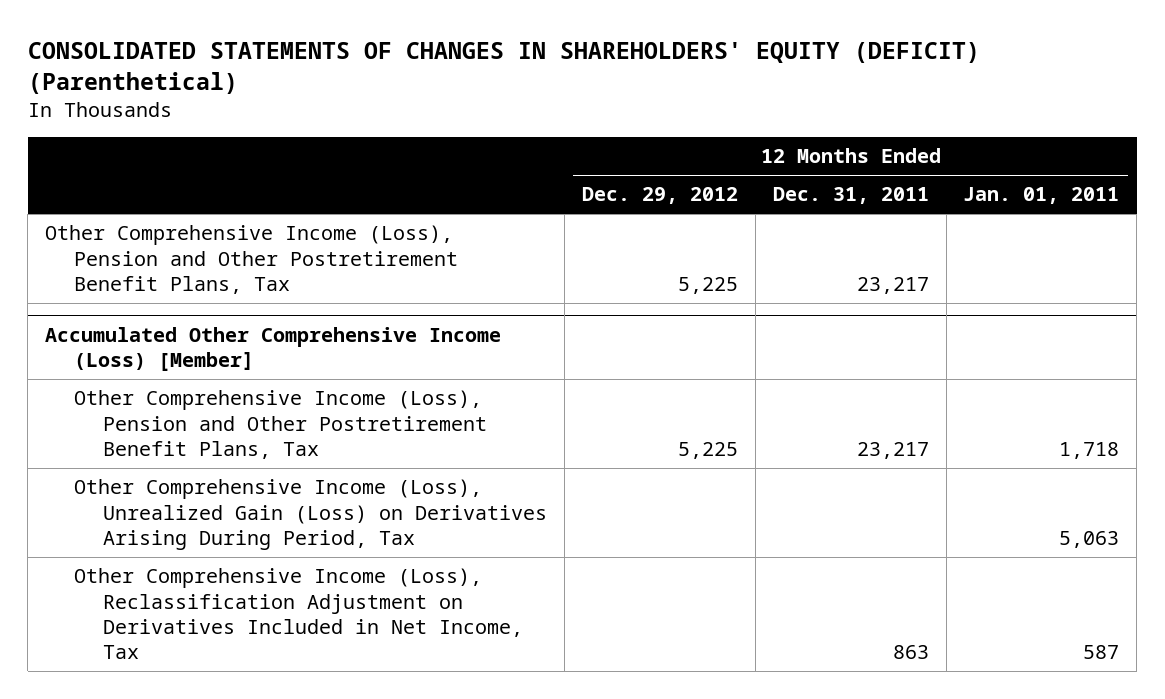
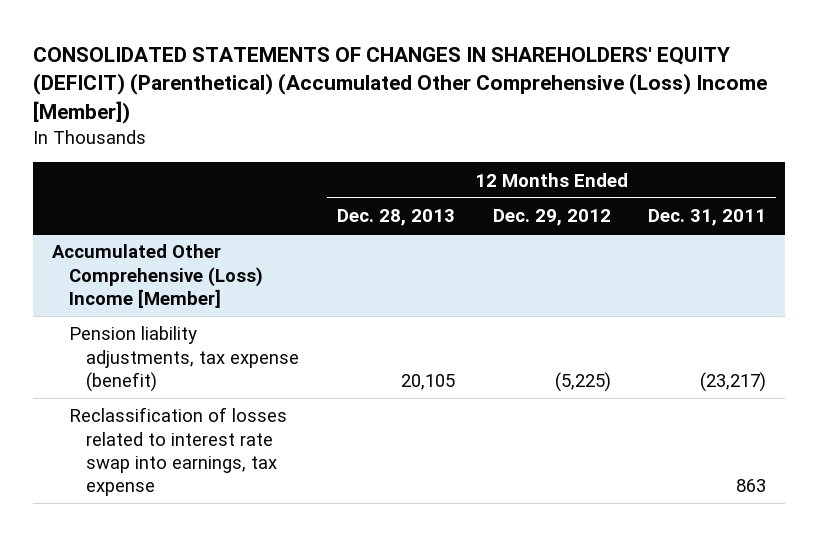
- CONSOLIDATED STATEMENTS OF CHANGES IN SHAREHOLDERS' EQUITY (DEFICIT) (Parenthetical)
+ CONSOLIDATED STATEMENTS OF CHANGES IN SHAREHOLDERS' EQUITY (DEFICIT) (Parenthetical) (Accumulated Other Comprehensive (Loss) Income [Member])
- | 12 Months Ended Dec. 29, 2012 | 12 Months Ended Dec. 31, 2011 | 12 Months Ended Jan. 01, 2011
+ | 12 Months Ended Dec. 28, 2013 | 12 Months Ended Dec. 29, 2012 | 12 Months Ended Dec. 31, 2011
- Other Comprehensive Income (Loss), Pension and Other Postretirement Benefit Plans, Tax | 5,225 | 23,217 |
- Accumulated Other Comprehensive Income (Loss) [Member]
- Other Comprehensive Income (Loss), Pension and Other Postretirement Benefit Plans, Tax | 5,225 | 23,217 | 1,718
- Other Comprehensive Income (Loss), Unrealized Gain (Loss) on Derivatives Arising During Period, Tax | | | 5,063
- Other Comprehensive Income (Loss), Reclassification Adjustment on Derivatives Included in Net Income, Tax | | 863 | 587
+ Accumulated Other Comprehensive (Loss) Income [Member]
+ Pension liability adjustments, tax expense (benefit) | 20,105 | (5,225) | (23,217)
+ Reclassification of losses related to interest rate swap into earnings, tax expense | | | 863

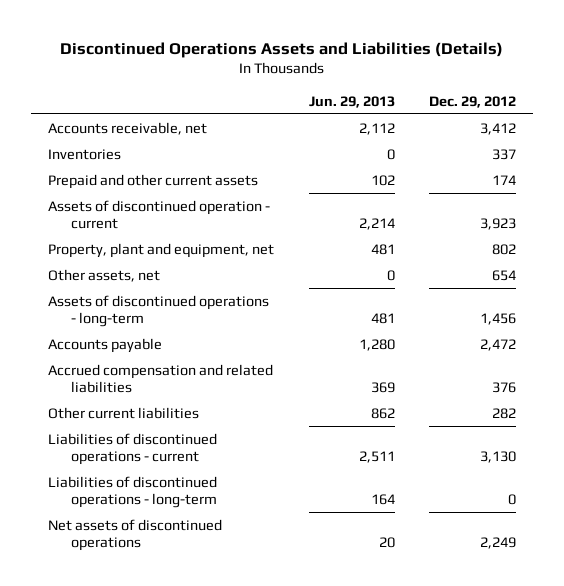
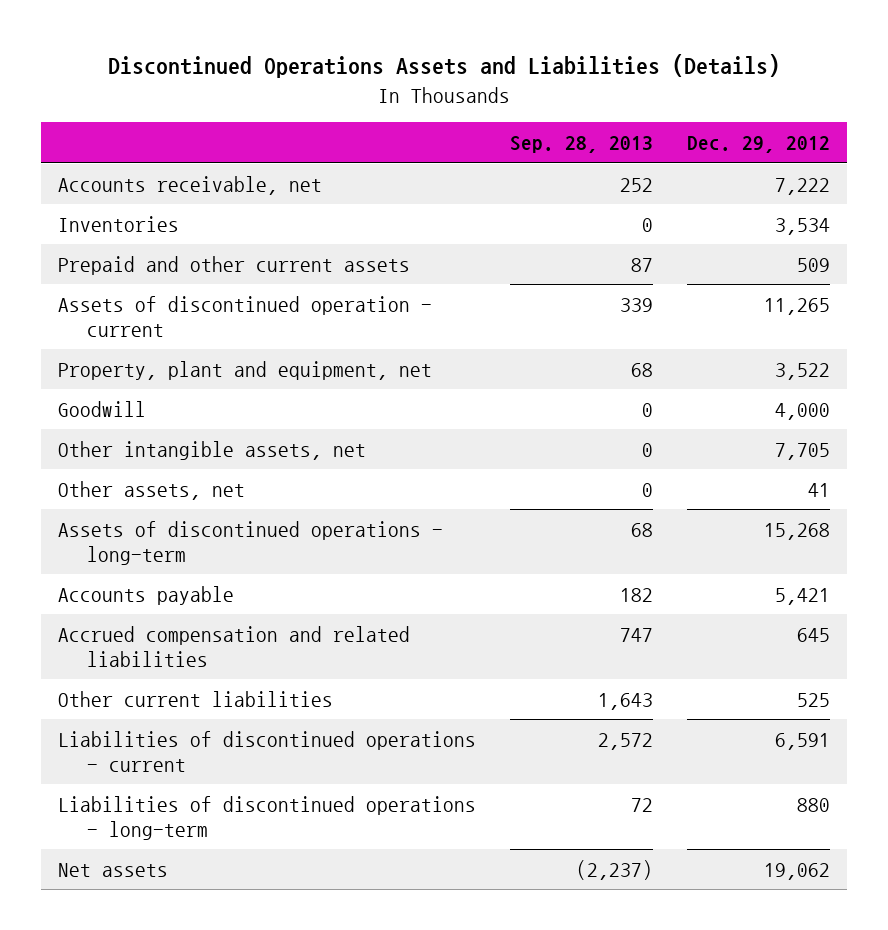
- | Jun. 29, 2013 | Dec. 29, 2012
+ | Sep. 28, 2013 | Dec. 29, 2012
- Accounts receivable, net | 2,112 | 3,412
- Inventories | 0 | 337
- Prepaid and other current assets | 102 | 174
- Assets of discontinued operation - current | 2,214 | 3,923
- Property, plant and equipment, net | 481 | 802
- Other assets, net | 0 | 654
- Assets of discontinued operations - long-term | 481 | 1,456
- Accounts payable | 1,280 | 2,472
- Accrued compensation and related liabilities | 369 | 376
- Other current liabilities | 862 | 282
- Liabilities of discontinued operations - current | 2,511 | 3,130
- Liabilities of discontinued operations - long-term | 164 | 0
- Net assets of discontinued operations | 20 | 2,249
+ Accounts receivable, net | 252 | 7,222
+ Inventories | 0 | 3,534
+ Prepaid and other current assets | 87 | 509
+ Assets of discontinued operation - current | 339 | 11,265
+ Property, plant and equipment, net | 68 | 3,522
+ Goodwill | 0 | 4,000
+ Other intangible assets, net | 0 | 7,705
+ Other assets, net | 0 | 41
+ Assets of discontinued operations - long-term | 68 | 15,268
+ Accounts payable | 182 | 5,421
+ Accrued compensation and related liabilities | 747 | 645
+ Other current liabilities | 1,643 | 525
+ Liabilities of discontinued operations - current | 2,572 | 6,591
+ Liabilities of discontinued operations - long-term | 72 | 880
+ Net assets | (2,237) | 19,062

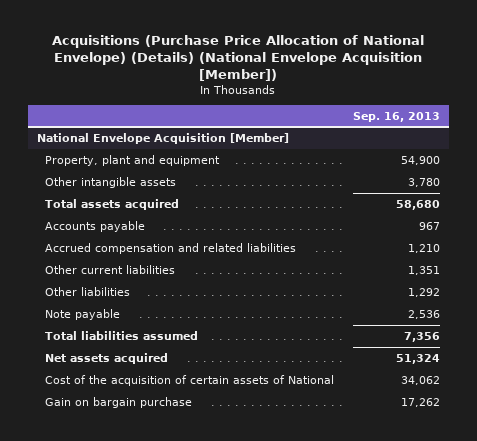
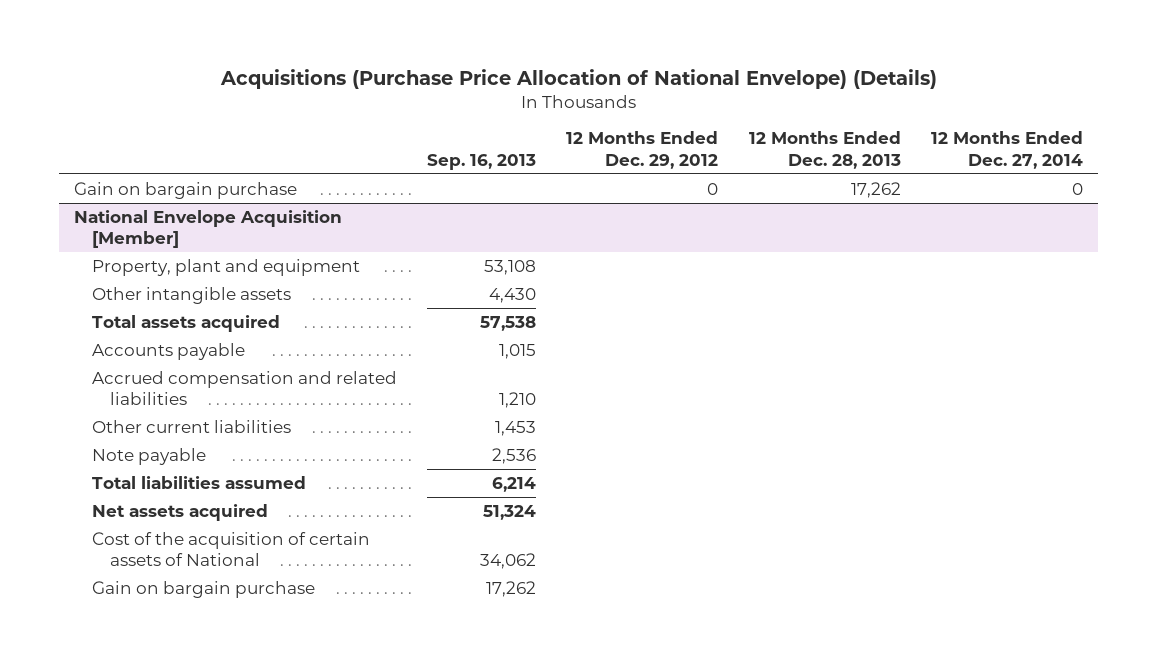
- Acquisitions (Purchase Price Allocation of National Envelope) (Details) (National Envelope Acquisition [Member])
+ Acquisitions (Purchase Price Allocation of National Envelope) (Details)
- | Sep. 16, 2013
+ | Sep. 16, 2013 | 12 Months Ended Dec. 29, 2012 | 12 Months Ended Dec. 28, 2013 | 12 Months Ended Dec. 27, 2014
+ Gain on bargain purchase | | 0 | 17,262 | 0
@ National Envelope Acquisition [Member]
- Property, plant and equipment | 54,900
- Other intangible assets | 3,780
- Total assets acquired | 58,680
- Accounts payable | 967
+ Property, plant and equipment | 53,108 | | |
+ Other intangible assets | 4,430 | | |
+ Total assets acquired | 57,538 | | |
+ Accounts payable | 1,015 | | |
- Other current liabilities | 1,351
- Other liabilities | 1,292
+ Other current liabilities | 1,453 | | |
- Total liabilities assumed | 7,356
+ Total liabilities assumed | 6,214 | | |

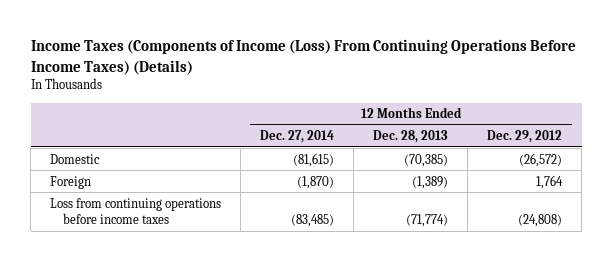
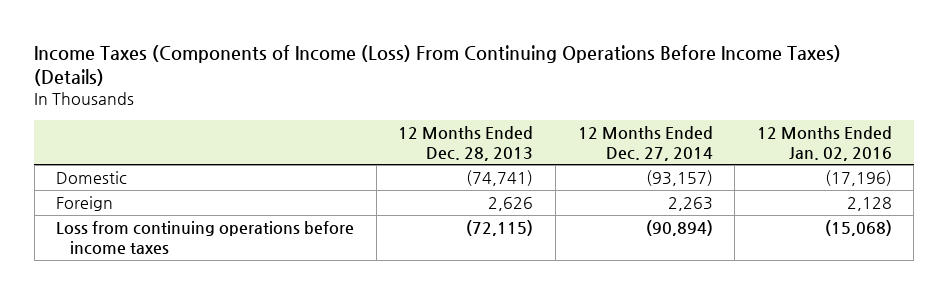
- | 12 Months Ended Dec. 27, 2014 | 12 Months Ended Dec. 28, 2013 | 12 Months Ended Dec. 29, 2012
+ | 12 Months Ended Dec. 28, 2013 | 12 Months Ended Dec. 27, 2014 | 12 Months Ended Jan. 02, 2016
- Domestic | (81,615) | (70,385) | (26,572)
- Foreign | (1,870) | (1,389) | 1,764
- Loss from continuing operations before income taxes | (83,485) | (71,774) | (24,808)
+ Domestic | (74,741) | (93,157) | (17,196)
+ Foreign | 2,626 | 2,263 | 2,128
+ Loss from continuing operations before income taxes | (72,115) | (90,894) | (15,068)

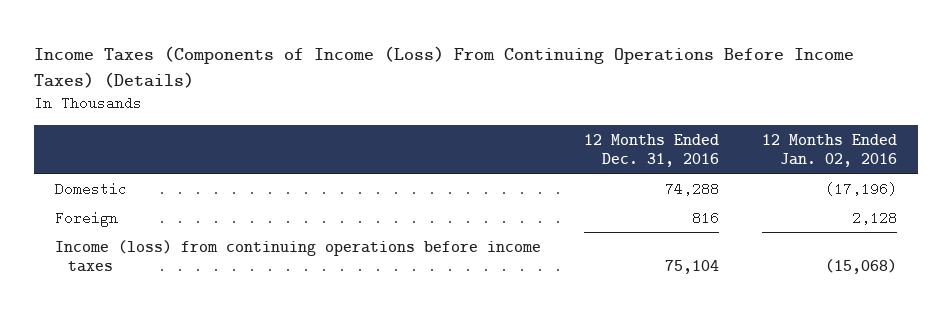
- | 12 Months Ended Dec. 28, 2013 | 12 Months Ended Dec. 27, 2014 | 12 Months Ended Jan. 02, 2016
+ | 12 Months Ended Dec. 31, 2016 | 12 Months Ended Jan. 02, 2016
- Loss from continuing operations before income taxes | (72,115) | (90,894) | (15,068)
+ Income (loss) from continuing operations before income taxes | 75,104 | (15,068)

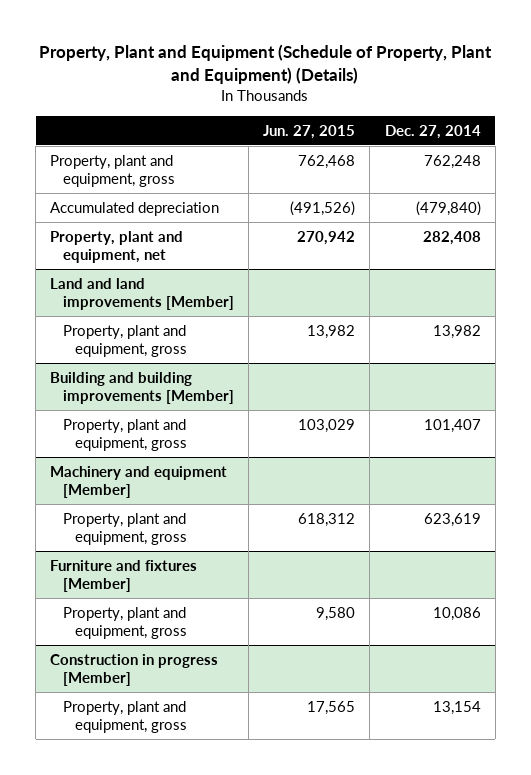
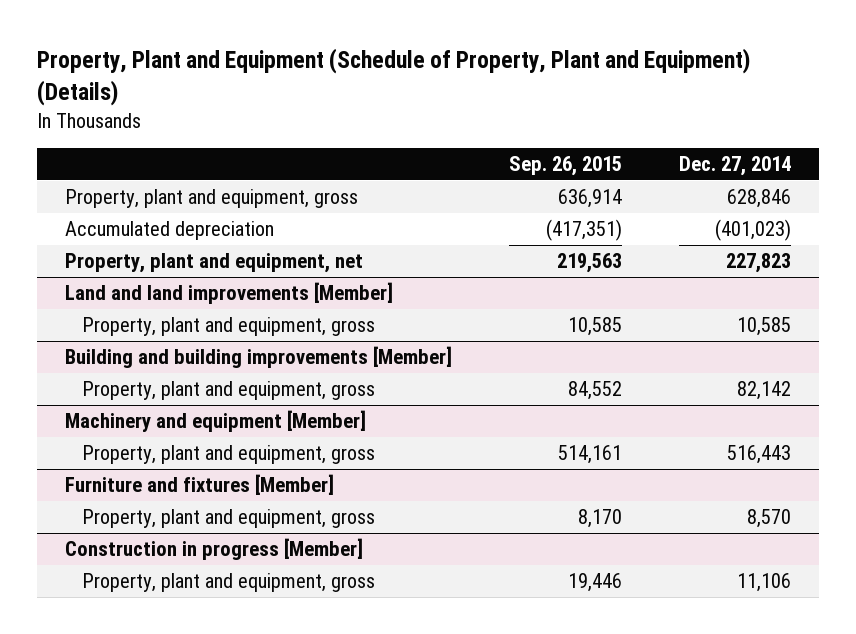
- | Jun. 27, 2015 | Dec. 27, 2014
+ | Sep. 26, 2015 | Dec. 27, 2014
- Property, plant and equipment, gross | 762,468 | 762,248
- Accumulated depreciation | (491,526) | (479,840)
- Property, plant and equipment, net | 270,942 | 282,408
+ Property, plant and equipment, gross | 636,914 | 628,846
+ Accumulated depreciation | (417,351) | (401,023)
+ Property, plant and equipment, net | 219,563 | 227,823
@ Land and land improvements [Member]
- Property, plant and equipment, gross | 13,982 | 13,982
+ Property, plant and equipment, gross | 10,585 | 10,585
@ Building and building improvements [Member]
- Property, plant and equipment, gross | 103,029 | 101,407
+ Property, plant and equipment, gross | 84,552 | 82,142
@ Machinery and equipment [Member]
- Property, plant and equipment, gross | 618,312 | 623,619
+ Property, plant and equipment, gross | 514,161 | 516,443
@ Furniture and fixtures [Member]
- Property, plant and equipment, gross | 9,580 | 10,086
+ Property, plant and equipment, gross | 8,170 | 8,570
@ Construction in progress [Member]
- Property, plant and equipment, gross | 17,565 | 13,154
+ Property, plant and equipment, gross | 19,446 | 11,106

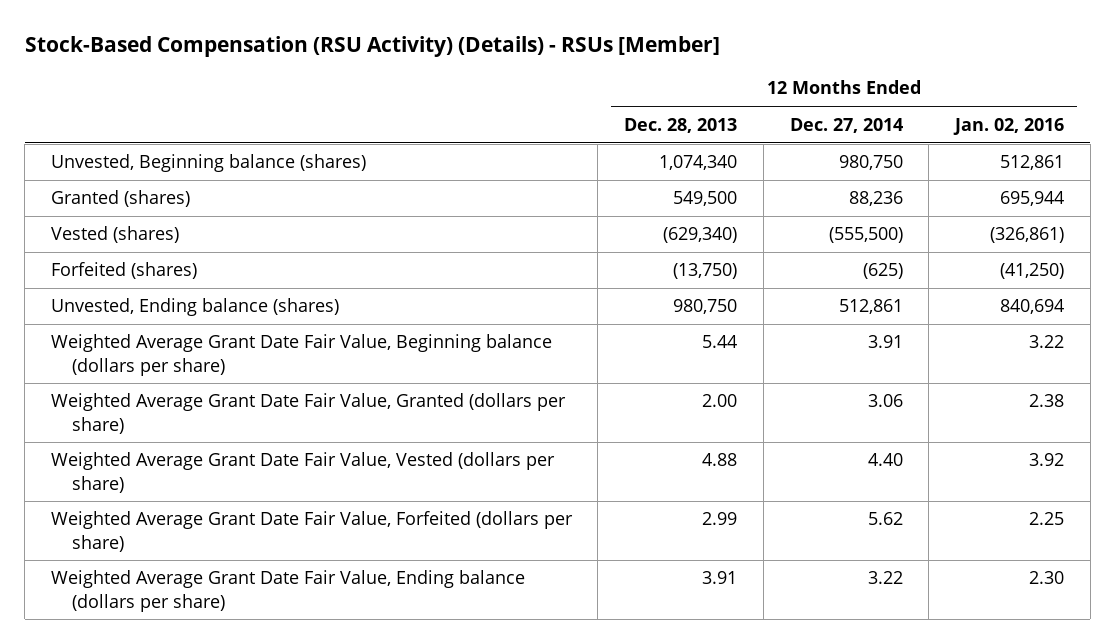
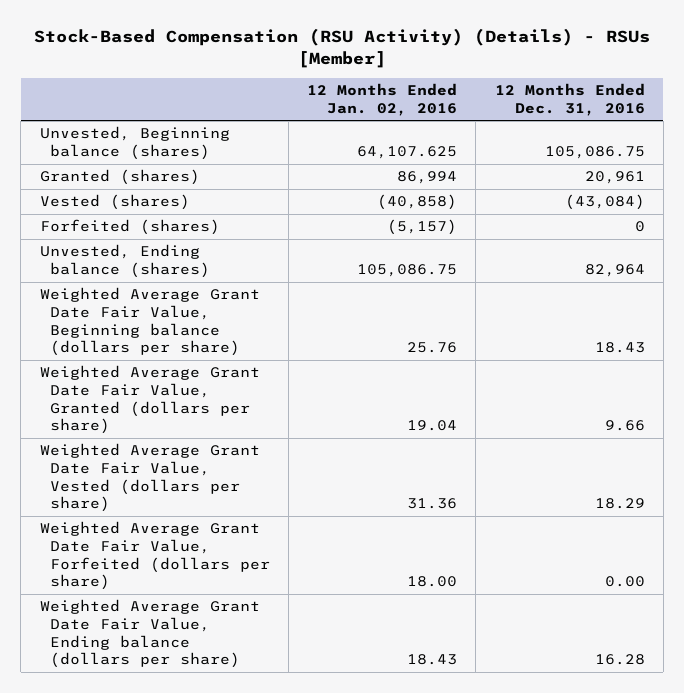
- | 12 Months Ended Dec. 28, 2013 | 12 Months Ended Dec. 27, 2014 | 12 Months Ended Jan. 02, 2016
+ | 12 Months Ended Jan. 02, 2016 | 12 Months Ended Dec. 31, 2016
- Unvested, Beginning balance (shares) | 1,074,340 | 980,750 | 512,861
- Granted (shares) | 549,500 | 88,236 | 695,944
- Vested (shares) | (629,340) | (555,500) | (326,861)
- Forfeited (shares) | (13,750) | (625) | (41,250)
- Unvested, Ending balance (shares) | 980,750 | 512,861 | 840,694
- Weighted Average Grant Date Fair Value, Beginning balance (dollars per share) | 5.44 | 3.91 | 3.22
- Weighted Average Grant Date Fair Value, Granted (dollars per share) | 2.00 | 3.06 | 2.38
- Weighted Average Grant Date Fair Value, Vested (dollars per share) | 4.88 | 4.40 | 3.92
- Weighted Average Grant Date Fair Value, Forfeited (dollars per share) | 2.99 | 5.62 | 2.25
- Weighted Average Grant Date Fair Value, Ending balance (dollars per share) | 3.91 | 3.22 | 2.30
+ Unvested, Beginning balance (shares) | 64,107.625 | 105,086.75
+ Granted (shares) | 86,994 | 20,961
+ Vested (shares) | (40,858) | (43,084)
+ Forfeited (shares) | (5,157) | 0
+ Unvested, Ending balance (shares) | 105,086.75 | 82,964
+ Weighted Average Grant Date Fair Value, Beginning balance (dollars per share) | 25.76 | 18.43
+ Weighted Average Grant Date Fair Value, Granted (dollars per share) | 19.04 | 9.66
+ Weighted Average Grant Date Fair Value, Vested (dollars per share) | 31.36 | 18.29
+ Weighted Average Grant Date Fair Value, Forfeited (dollars per share) | 18.00 | 0.00
+ Weighted Average Grant Date Fair Value, Ending balance (dollars per share) | 18.43 | 16.28

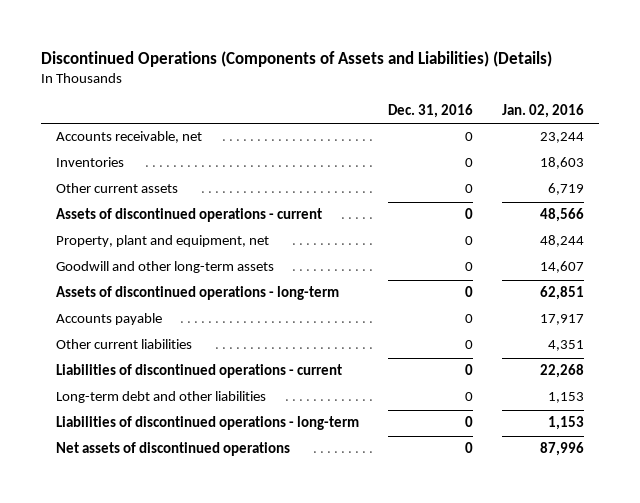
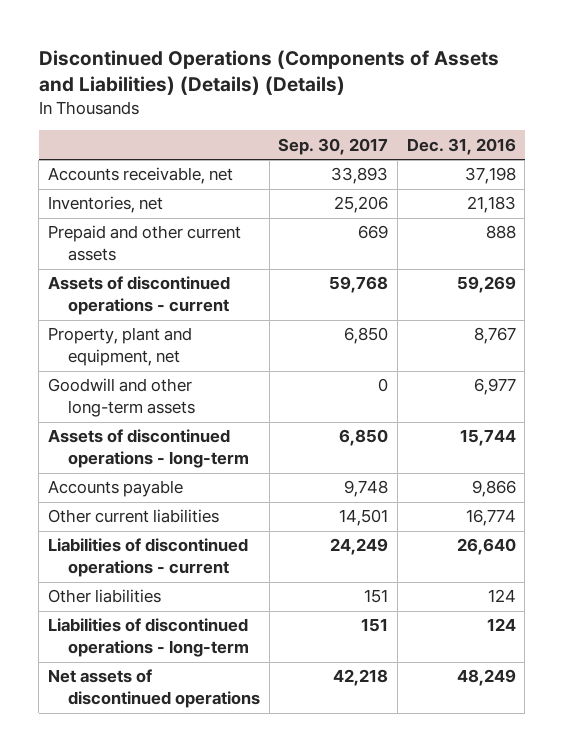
- Discontinued Operations (Components of Assets and Liabilities) (Details)
+ Discontinued Operations (Components of Assets and Liabilities) (Details) (Details)
- | Dec. 31, 2016 | Jan. 02, 2016
+ | Sep. 30, 2017 | Dec. 31, 2016
- Accounts receivable, net | 0 | 23,244
- Inventories | 0 | 18,603
- Other current assets | 0 | 6,719
- Assets of discontinued operations - current | 0 | 48,566
- Property, plant and equipment, net | 0 | 48,244
- Goodwill and other long-term assets | 0 | 14,607
- Assets of discontinued operations - long-term | 0 | 62,851
- Accounts payable | 0 | 17,917
- Other current liabilities | 0 | 4,351
- Liabilities of discontinued operations - current | 0 | 22,268
- Long-term debt and other liabilities | 0 | 1,153
- Liabilities of discontinued operations - long-term | 0 | 1,153
- Net assets of discontinued operations | 0 | 87,996
+ Accounts receivable, net | 33,893 | 37,198
+ Inventories, net | 25,206 | 21,183
+ Prepaid and other current assets | 669 | 888
+ Assets of discontinued operations - current | 59,768 | 59,269
+ Property, plant and equipment, net | 6,850 | 8,767
+ Goodwill and other long-term assets | 0 | 6,977
+ Assets of discontinued operations - long-term | 6,850 | 15,744
+ Accounts payable | 9,748 | 9,866
+ Other current liabilities | 14,501 | 16,774
+ Liabilities of discontinued operations - current | 24,249 | 26,640
+ Other liabilities | 151 | 124
+ Liabilities of discontinued operations - long-term | 151 | 124
+ Net assets of discontinued operations | 42,218 | 48,249

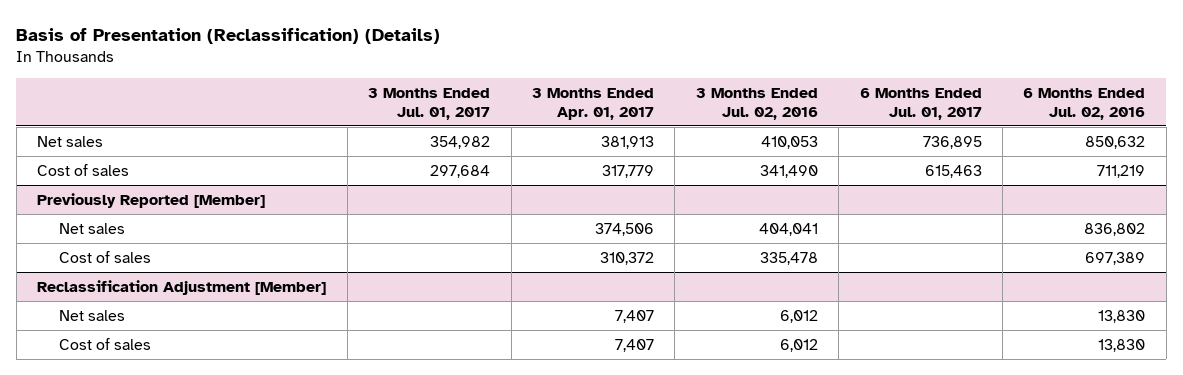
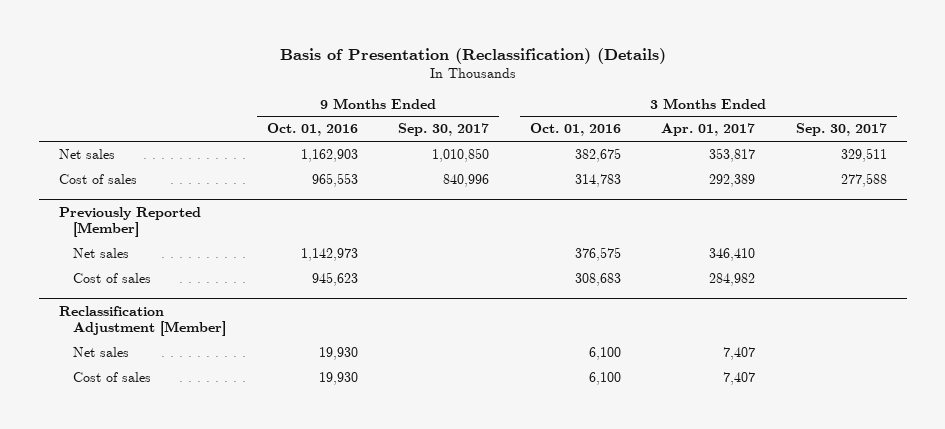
- | 3 Months Ended Jul. 01, 2017 | 3 Months Ended Apr. 01, 2017 | 3 Months Ended Jul. 02, 2016 | 6 Months Ended Jul. 01, 2017 | 6 Months Ended Jul. 02, 2016
+ | 9 Months Ended Oct. 01, 2016 | 9 Months Ended Sep. 30, 2017 | 3 Months Ended Oct. 01, 2016 | 3 Months Ended Apr. 01, 2017 | 3 Months Ended Sep. 30, 2017
- Net sales | 354,982 | 381,913 | 410,053 | 736,895 | 850,632
- Cost of sales | 297,684 | 317,779 | 341,490 | 615,463 | 711,219
+ Net sales | 1,162,903 | 1,010,850 | 382,675 | 353,817 | 329,511
+ Cost of sales | 965,553 | 840,996 | 314,783 | 292,389 | 277,588
@ Previously Reported [Member]
- Net sales | | 374,506 | 404,041 | | 836,802
- Cost of sales | | 310,372 | 335,478 | | 697,389
+ Net sales | 1,142,973 | | 376,575 | 346,410 |
+ Cost of sales | 945,623 | | 308,683 | 284,982 |

